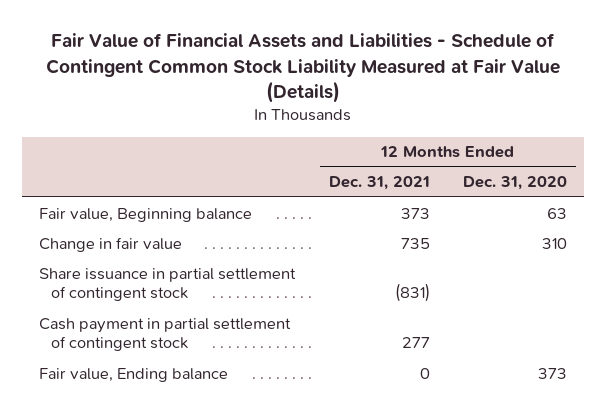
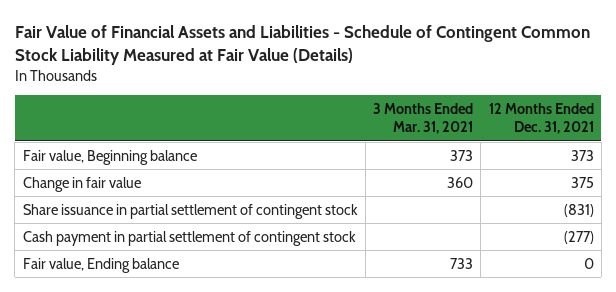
- | 12 Months Ended Dec. 31, 2021 | 12 Months Ended Dec. 31, 2020
+ | 3 Months Ended Mar. 31, 2021 | 12 Months Ended Dec. 31, 2021
- Change in fair value | 735 | 310
+ Change in fair value | 360 | 375
- Cash payment in partial settlement of contingent stock | 277 |
+ Cash payment in partial settlement of contingent stock | | (277)

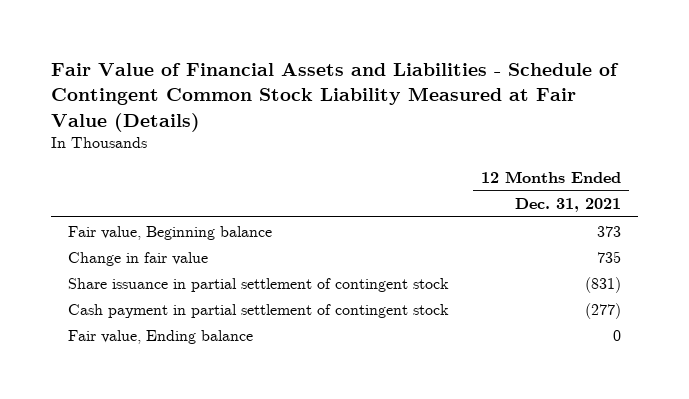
- | 3 Months Ended Mar. 31, 2021 | 12 Months Ended Dec. 31, 2021
+ | 12 Months Ended Dec. 31, 2021
- Change in fair value | 360 | 375
+ Change in fair value | 735

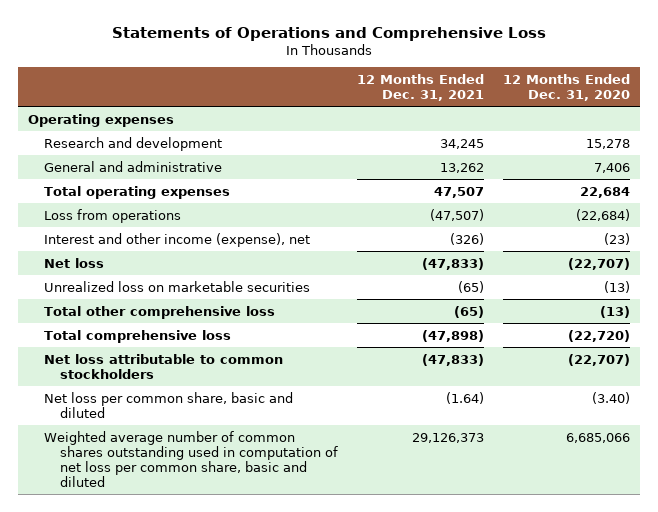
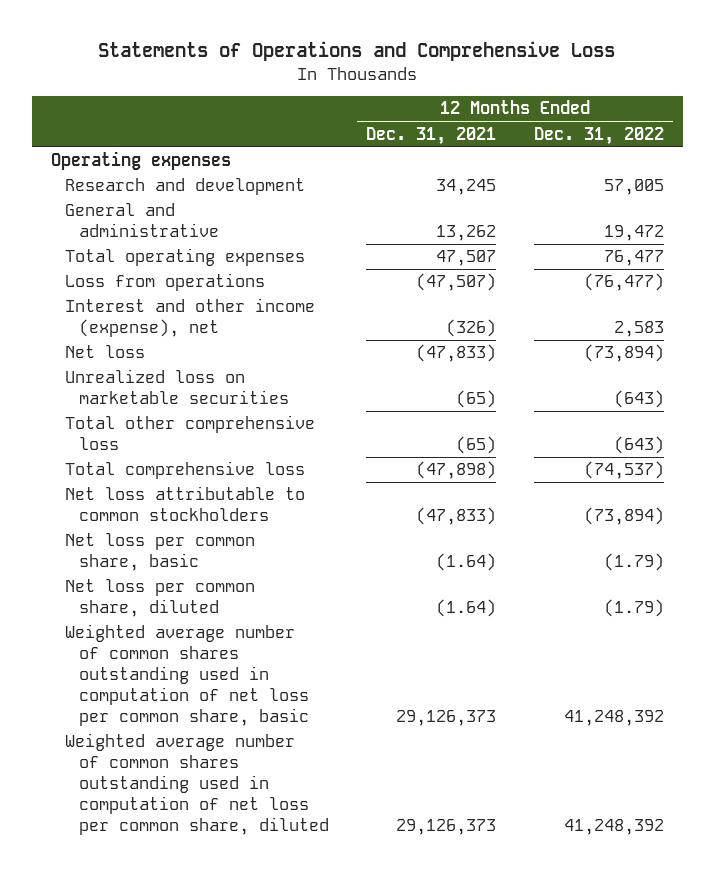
- | 12 Months Ended Dec. 31, 2021 | 12 Months Ended Dec. 31, 2020
+ | 12 Months Ended Dec. 31, 2021 | 12 Months Ended Dec. 31, 2022
- Net loss per common share, basic and diluted | (1.64) | (3.40)
- Weighted average number of common shares outstanding used in computation of net loss per common share, basic and diluted | 29,126,373 | 6,685,066
+ Net loss per common share, basic | (1.64) | (1.79)
+ Net loss per common share, diluted | (1.64) | (1.79)
+ Weighted average number of common shares outstanding used in computation of net loss per common share, basic | 29,126,373 | 41,248,392
+ Weighted average number of common shares outstanding used in computation of net loss per common share, diluted | 29,126,373 | 41,248,392

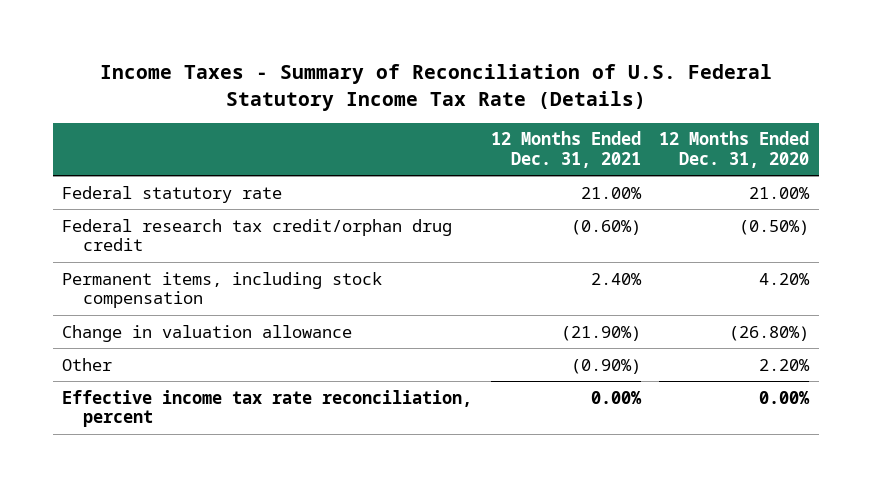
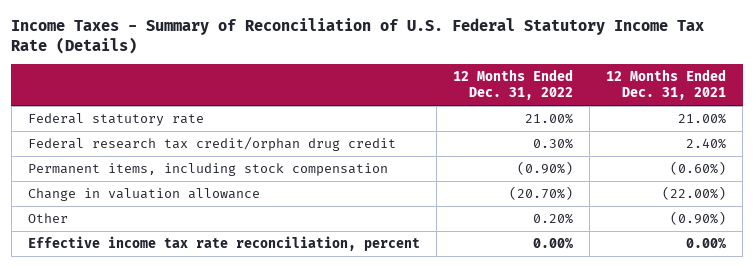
- | 12 Months Ended Dec. 31, 2021 | 12 Months Ended Dec. 31, 2020
+ | 12 Months Ended Dec. 31, 2022 | 12 Months Ended Dec. 31, 2021
- Federal research tax credit/orphan drug credit | (0.60%) | (0.50%)
- Permanent items, including stock compensation | 2.40% | 4.20%
- Change in valuation allowance | (21.90%) | (26.80%)
+ Federal research tax credit/orphan drug credit | 0.30% | 2.40%
+ Permanent items, including stock compensation | (0.90%) | (0.60%)
+ Change in valuation allowance | (20.70%) | (22.00%)

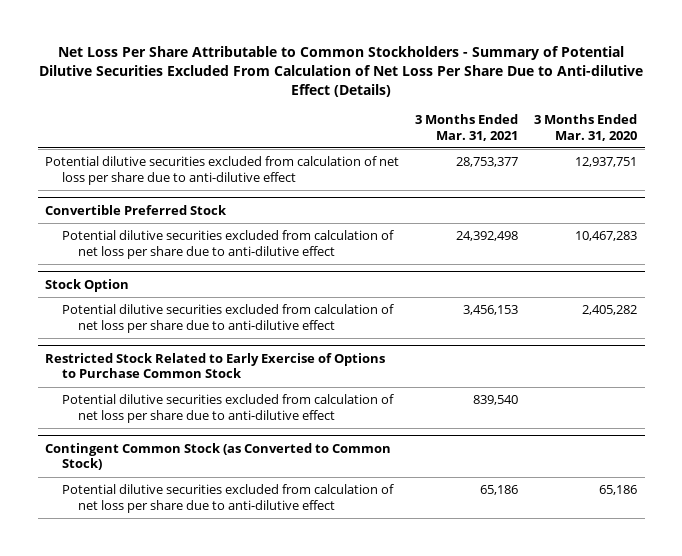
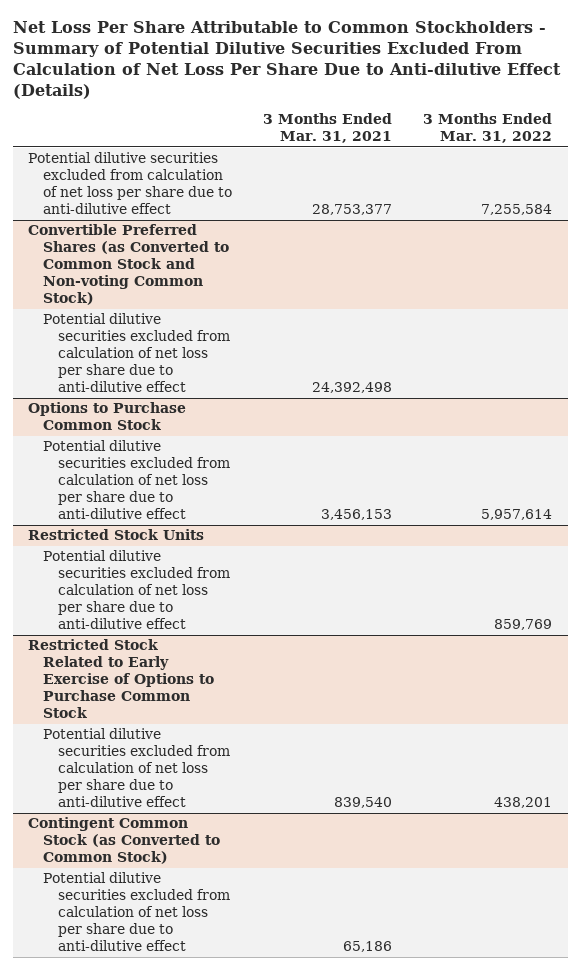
- | 3 Months Ended Mar. 31, 2021 | 3 Months Ended Mar. 31, 2020
+ | 3 Months Ended Mar. 31, 2021 | 3 Months Ended Mar. 31, 2022
- Convertible Preferred Stock
+ Convertible Preferred Shares (as Converted to Common Stock and Non-voting Common Stock)
- Stock Option
+ Options to Purchase Common Stock
+ Restricted Stock Units
+ Potential dilutive securities excluded from calculation of net loss per share due to anti-dilutive effect | | 859,769

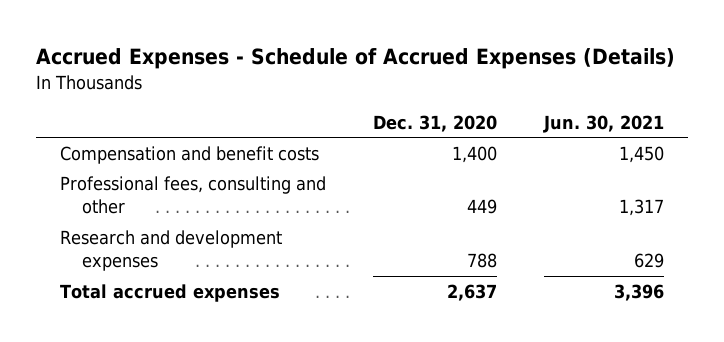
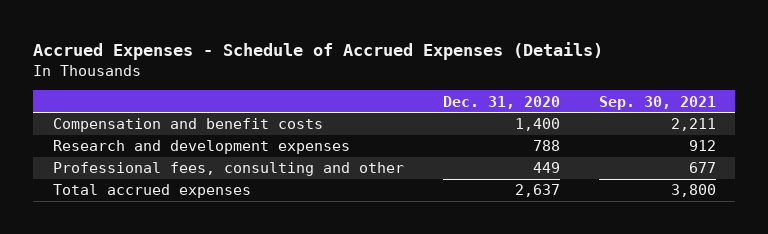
- | Dec. 31, 2020 | Jun. 30, 2021
+ | Dec. 31, 2020 | Sep. 30, 2021
moved down: Professional fees, consulting and other | 449 | 677

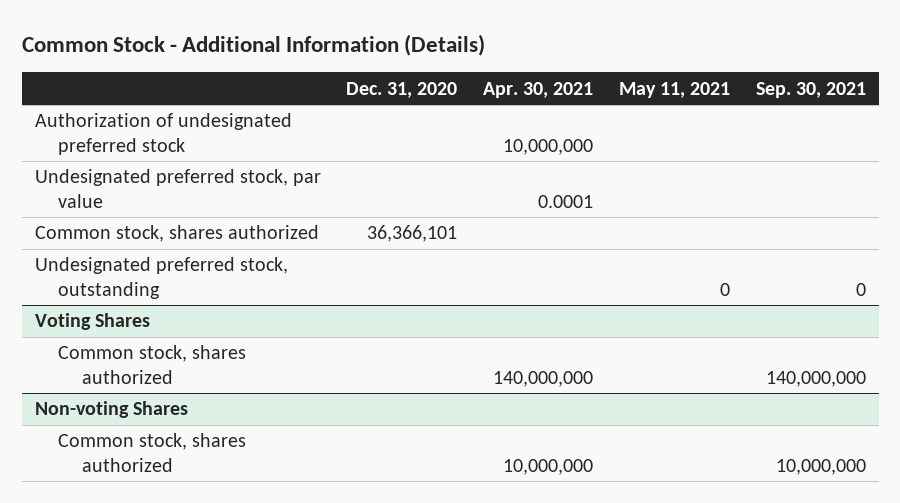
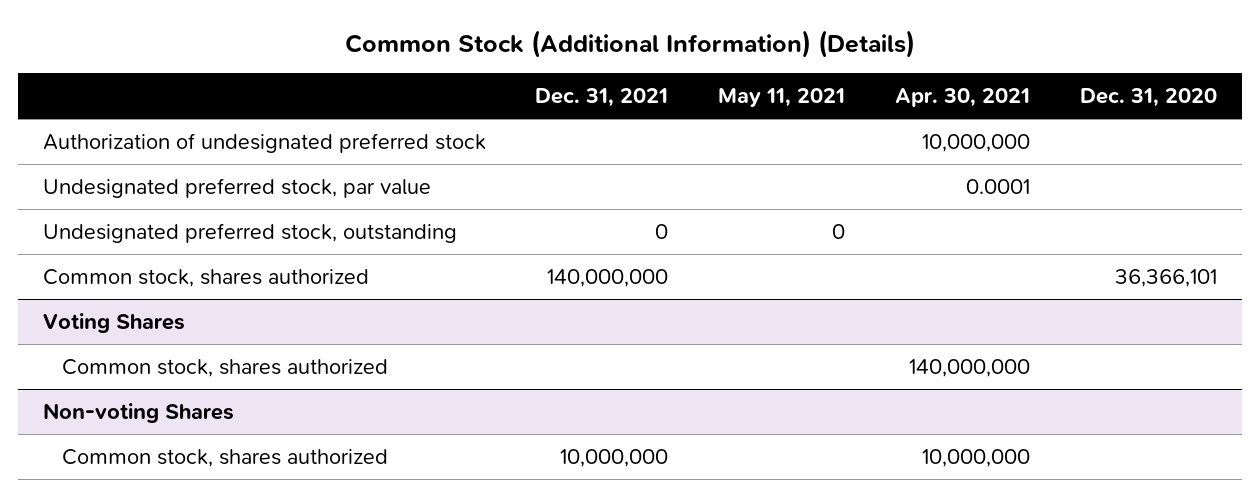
- Common Stock - Additional Information (Details)
+ Common Stock (Additional Information) (Details)
- | Dec. 31, 2020 | Apr. 30, 2021 | May 11, 2021 | Sep. 30, 2021
+ | Dec. 31, 2021 | May 11, 2021 | Apr. 30, 2021 | Dec. 31, 2020
moved down: Common stock, shares authorized | 140,000,000 | | | 36,366,101

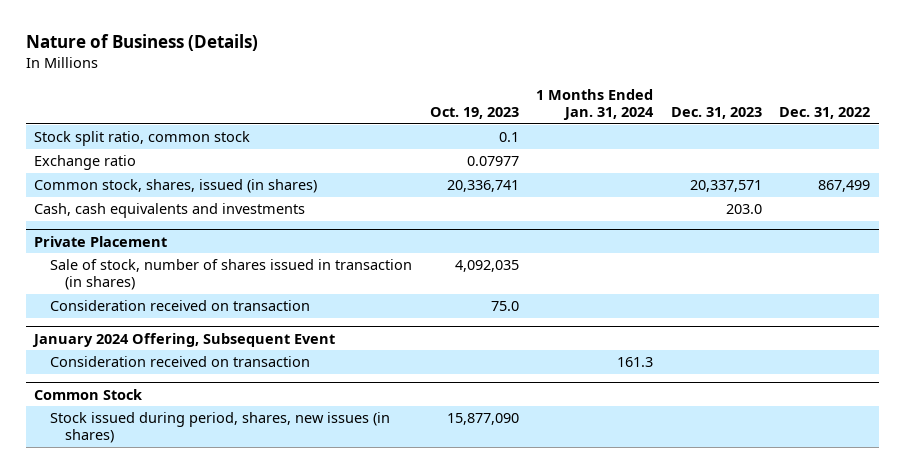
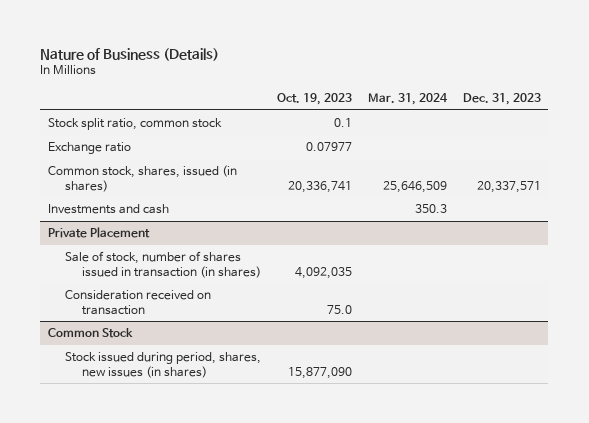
- | Oct. 19, 2023 | 1 Months Ended Jan. 31, 2024 | Dec. 31, 2023 | Dec. 31, 2022
+ | Oct. 19, 2023 | Mar. 31, 2024 | Dec. 31, 2023
- Cash, cash equivalents and investments | | | 203.0 |
+ Investments and cash | | 350.3 |
- January 2024 Offering, Subsequent Event
- Consideration received on transaction | | 161.3 | |

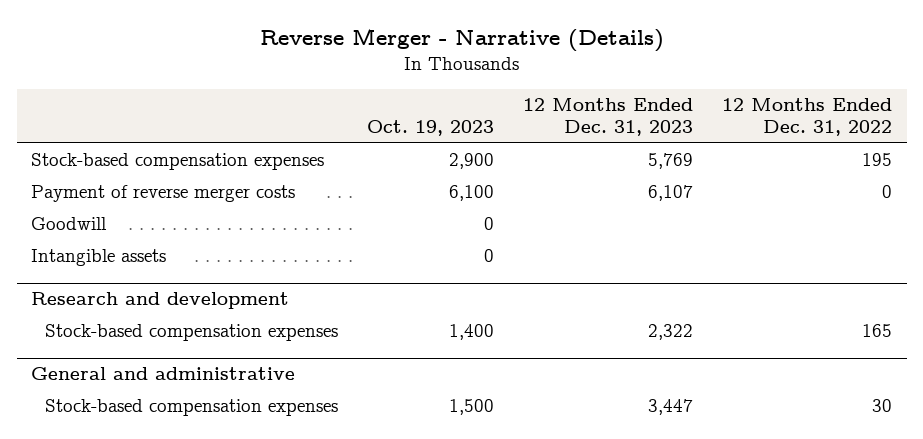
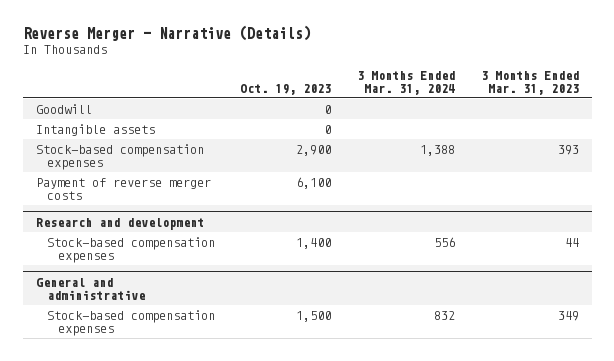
- | Oct. 19, 2023 | 12 Months Ended Dec. 31, 2023 | 12 Months Ended Dec. 31, 2022
+ | Oct. 19, 2023 | 3 Months Ended Mar. 31, 2024 | 3 Months Ended Mar. 31, 2023
moved down: Stock-based compensation expenses | 2,900 | 1,388 | 393
moved down: Payment of reverse merger costs | 6,100 | |

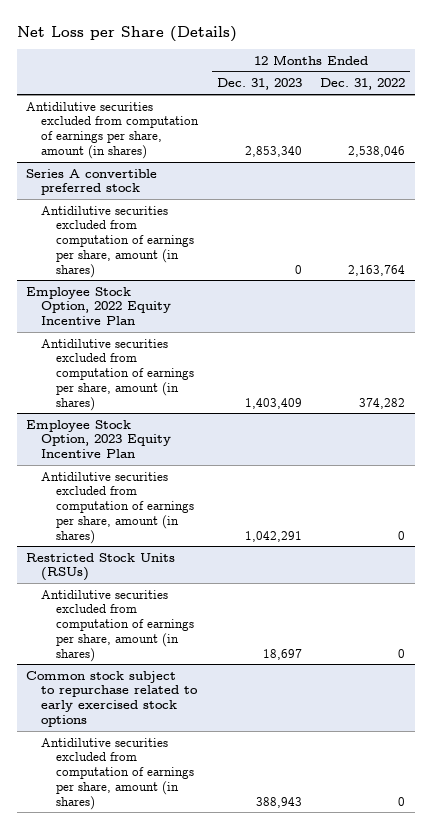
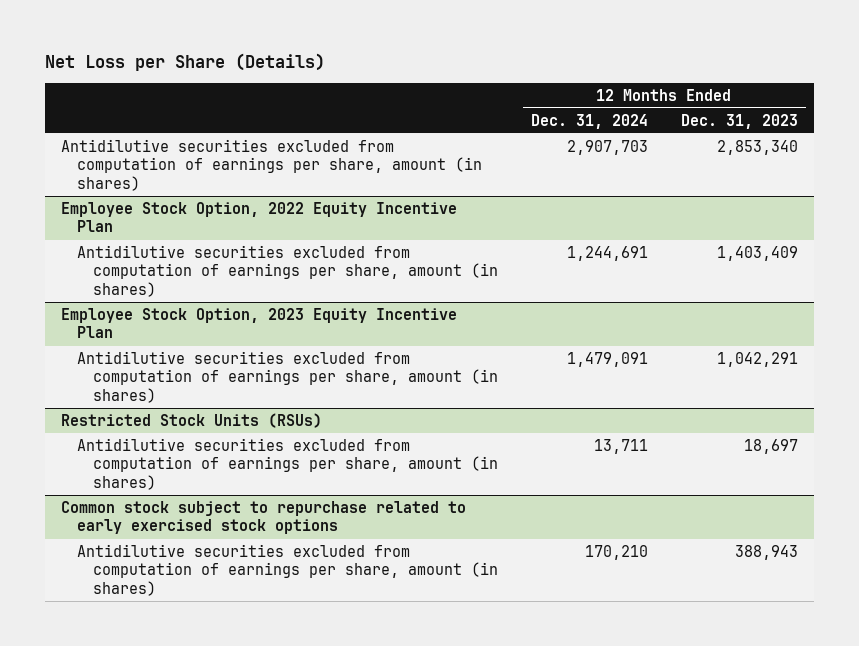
- | 12 Months Ended Dec. 31, 2023 | 12 Months Ended Dec. 31, 2022
+ | 12 Months Ended Dec. 31, 2024 | 12 Months Ended Dec. 31, 2023
- Series A convertible preferred stock
- Antidilutive securities excluded from computation of earnings per share, amount (in shares) | 0 | 2,163,764

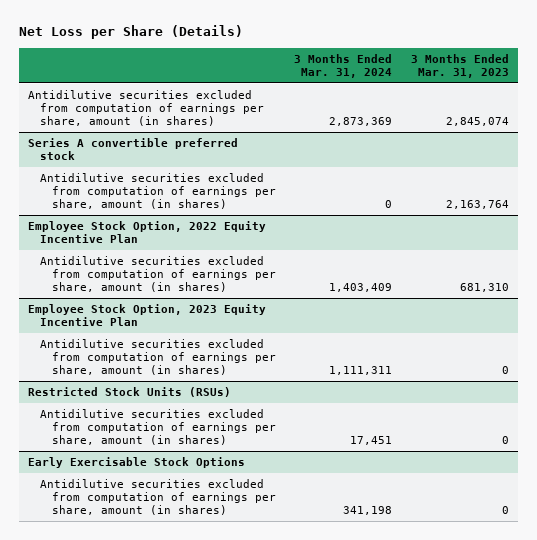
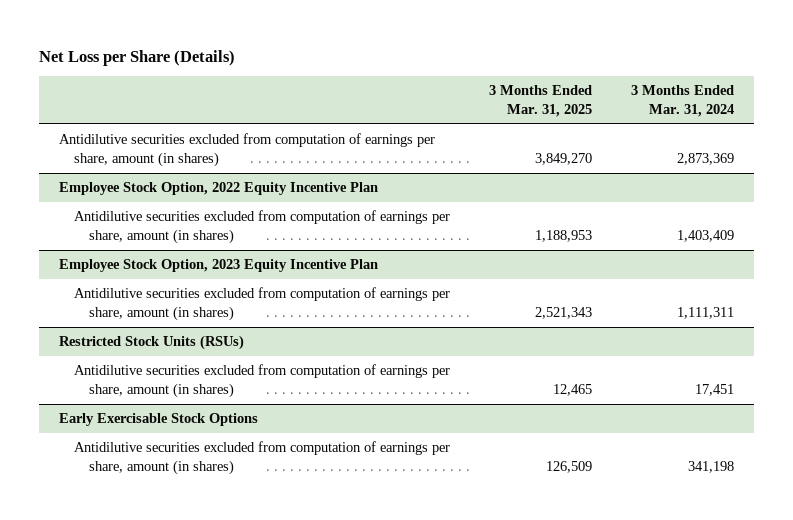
- | 3 Months Ended Mar. 31, 2024 | 3 Months Ended Mar. 31, 2023
+ | 3 Months Ended Mar. 31, 2025 | 3 Months Ended Mar. 31, 2024
- Series A convertible preferred stock
- Antidilutive securities excluded from computation of earnings per share, amount (in shares) | 0 | 2,163,764

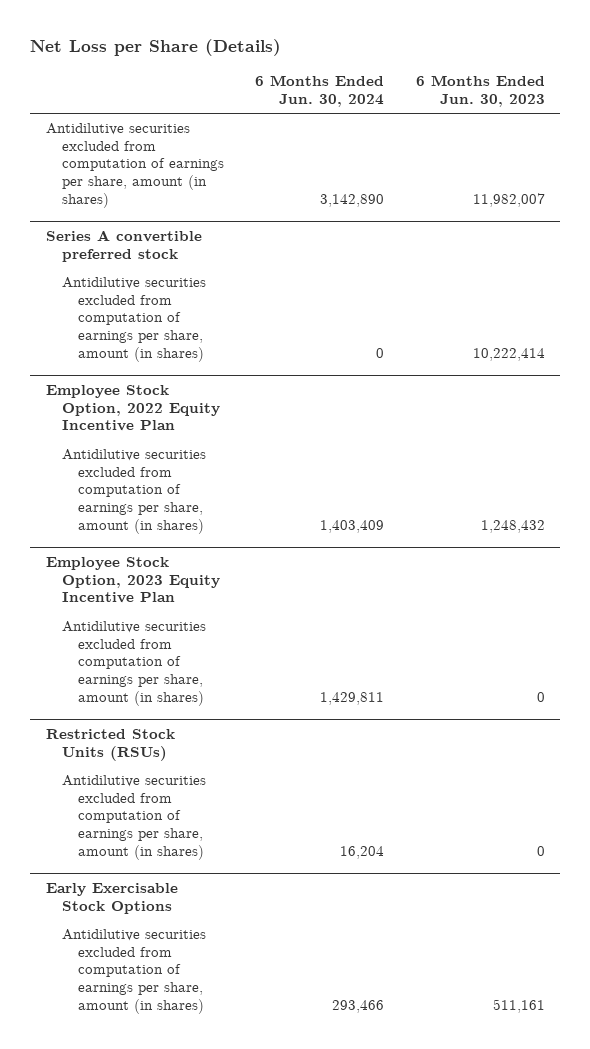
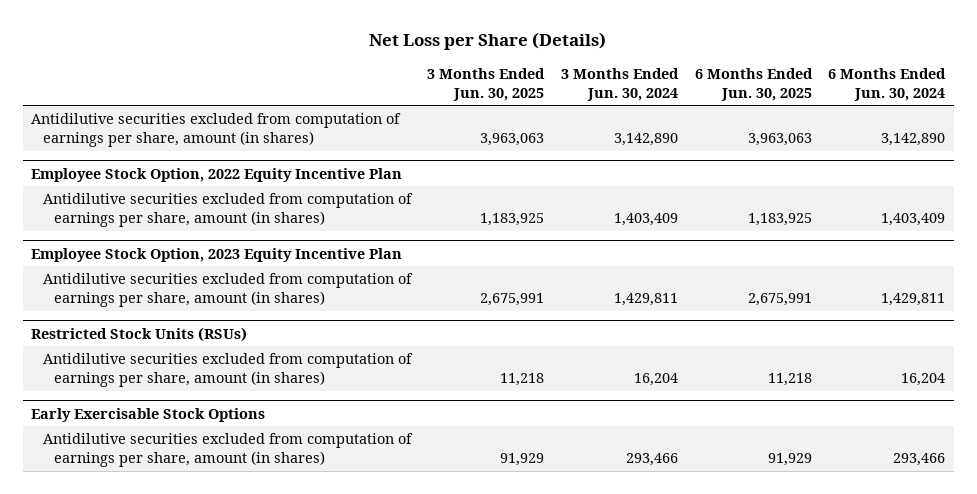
- | 6 Months Ended Jun. 30, 2024 | 6 Months Ended Jun. 30, 2023
+ | 3 Months Ended Jun. 30, 2025 | 3 Months Ended Jun. 30, 2024 | 6 Months Ended Jun. 30, 2025 | 6 Months Ended Jun. 30, 2024
- Series A convertible preferred stock
- Antidilutive securities excluded from computation of earnings per share, amount (in shares) | 0 | 10,222,414

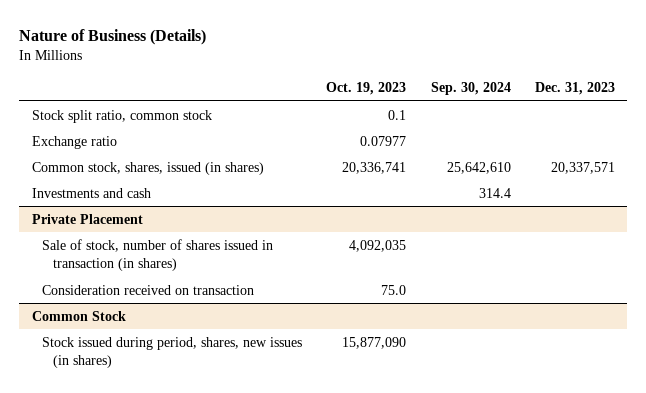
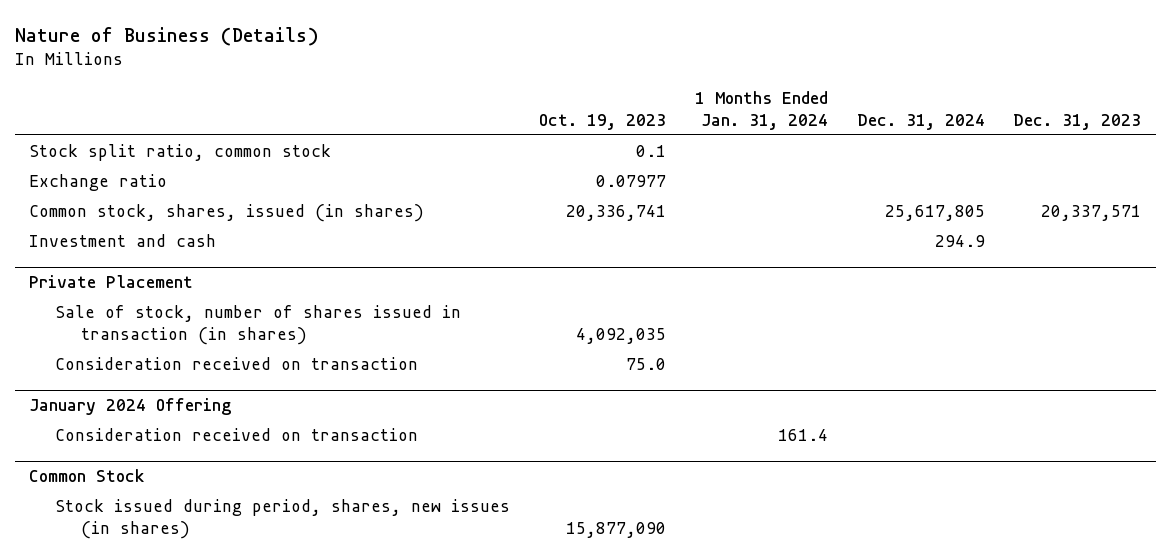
- | Oct. 19, 2023 | Sep. 30, 2024 | Dec. 31, 2023
+ | Oct. 19, 2023 | 1 Months Ended Jan. 31, 2024 | Dec. 31, 2024 | Dec. 31, 2023
- Investments and cash | | 314.4 |
+ Investment and cash | | | 294.9 |
+ January 2024 Offering
+ Consideration received on transaction | | 161.4 | |

